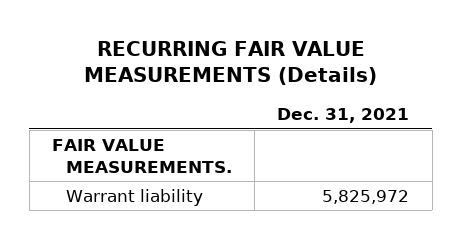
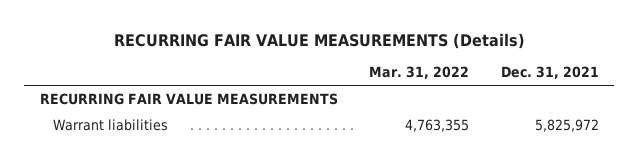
- | Dec. 31, 2021
+ | Mar. 31, 2022 | Dec. 31, 2021
- FAIR VALUE MEASUREMENTS.
- Warrant liability | 5,825,972
+ RECURRING FAIR VALUE MEASUREMENTS
+ Warrant liabilities | 4,763,355 | 5,825,972

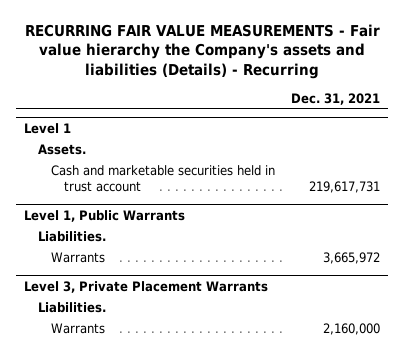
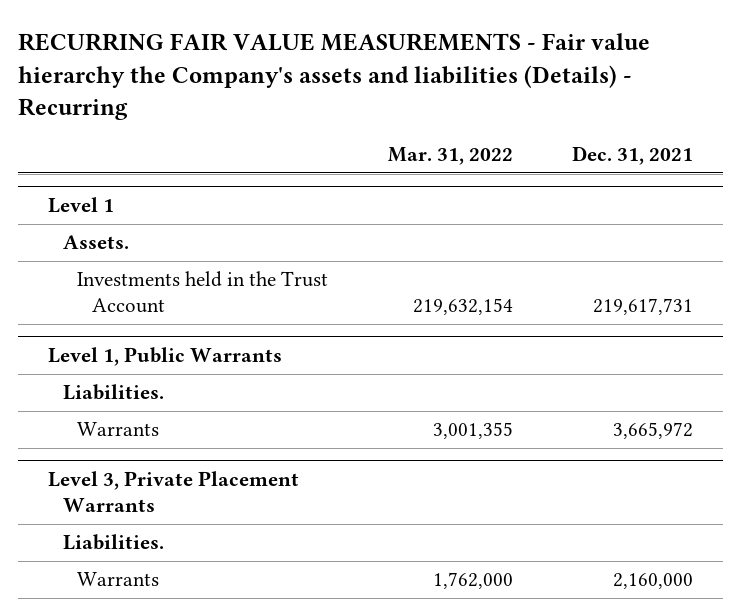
- | Dec. 31, 2021
+ | Mar. 31, 2022 | Dec. 31, 2021
@ Level 1
- Cash and marketable securities held in trust account | 219,617,731
+ Investments held in the Trust Account | 219,632,154 | 219,617,731

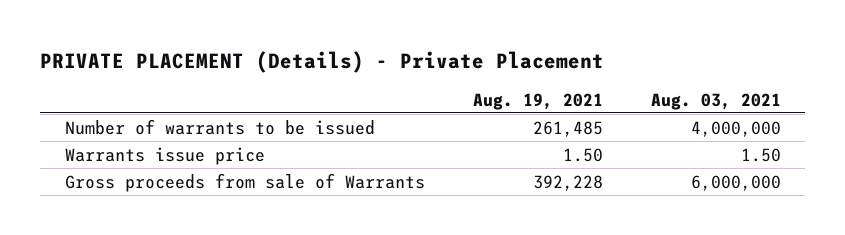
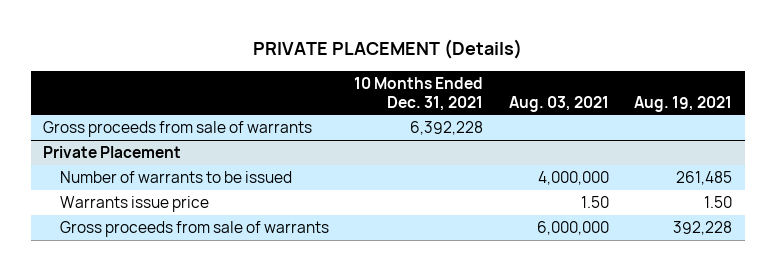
- PRIVATE PLACEMENT (Details) - Private Placement
+ PRIVATE PLACEMENT (Details)
- | Aug. 19, 2021 | Aug. 03, 2021
+ | 10 Months Ended Dec. 31, 2021 | Aug. 03, 2021 | Aug. 19, 2021
+ Gross proceeds from sale of warrants | 6,392,228 | |
+ Private Placement
- Gross proceeds from sale of Warrants | 392,228 | 6,000,000
+ Gross proceeds from sale of warrants | | 6,000,000 | 392,228

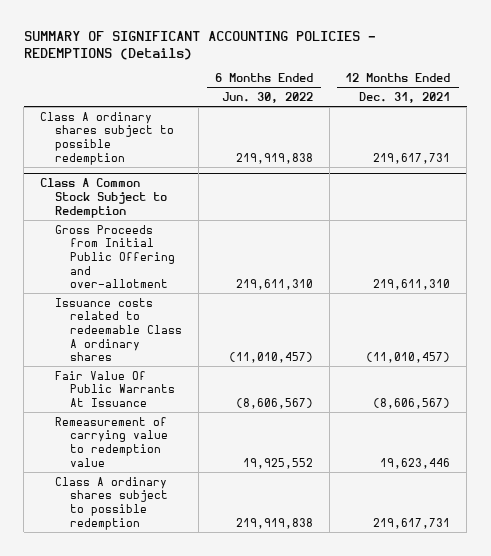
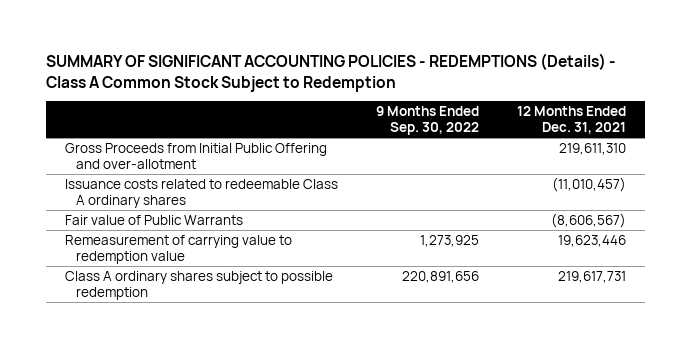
- SUMMARY OF SIGNIFICANT ACCOUNTING POLICIES - REDEMPTIONS (Details)
+ SUMMARY OF SIGNIFICANT ACCOUNTING POLICIES - REDEMPTIONS (Details) - Class A Common Stock Subject to Redemption
- | 6 Months Ended Jun. 30, 2022 | 12 Months Ended Dec. 31, 2021
+ | 9 Months Ended Sep. 30, 2022 | 12 Months Ended Dec. 31, 2021
- Class A ordinary shares subject to possible redemption | 219,919,838 | 219,617,731
- Class A Common Stock Subject to Redemption
- Fair Value Of Public Warrants At Issuance | (8,606,567) | (8,606,567)
+ Fair value of Public Warrants | | (8,606,567)

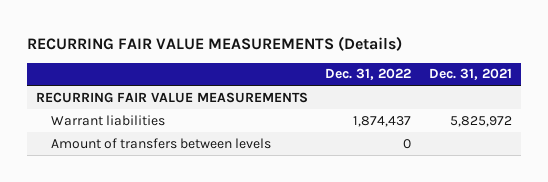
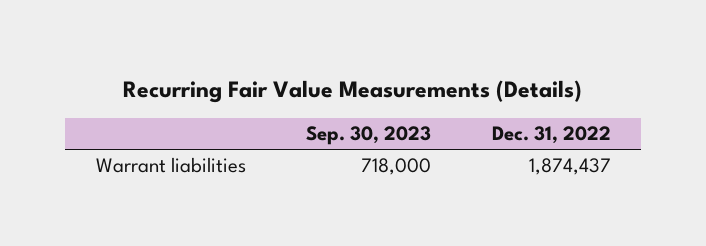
- RECURRING FAIR VALUE MEASUREMENTS (Details)
+ Recurring Fair Value Measurements (Details)
- | Dec. 31, 2022 | Dec. 31, 2021
+ | Sep. 30, 2023 | Dec. 31, 2022
- RECURRING FAIR VALUE MEASUREMENTS
- Amount of transfers between levels | 0 |

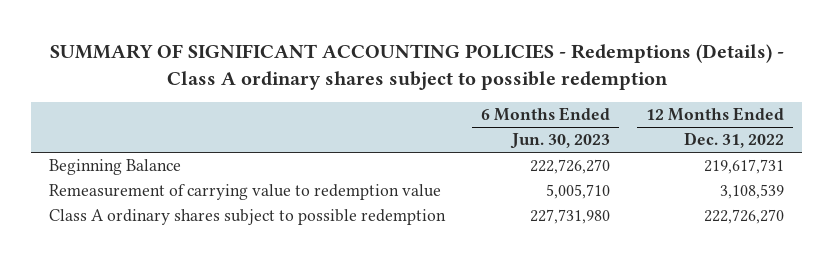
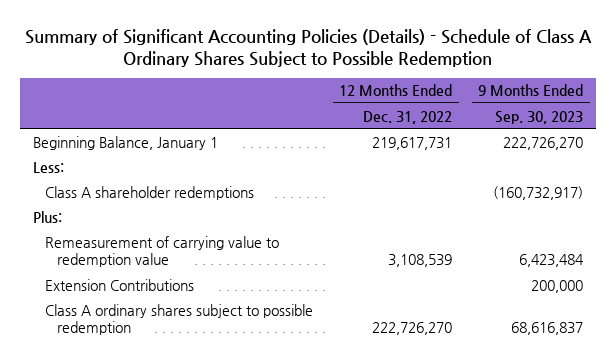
- SUMMARY OF SIGNIFICANT ACCOUNTING POLICIES - Redemptions (Details) - Class A ordinary shares subject to possible redemption
+ Summary of Significant Accounting Policies (Details) - Schedule of Class A Ordinary Shares Subject to Possible Redemption
- | 6 Months Ended Jun. 30, 2023 | 12 Months Ended Dec. 31, 2022
+ | 12 Months Ended Dec. 31, 2022 | 9 Months Ended Sep. 30, 2023
- Beginning Balance | 222,726,270 | 219,617,731
+ Beginning Balance, January 1 | 219,617,731 | 222,726,270
+ Less:
+ Class A shareholder redemptions | | (160,732,917)
+ Plus:
+ Extension Contributions | | 200,000

